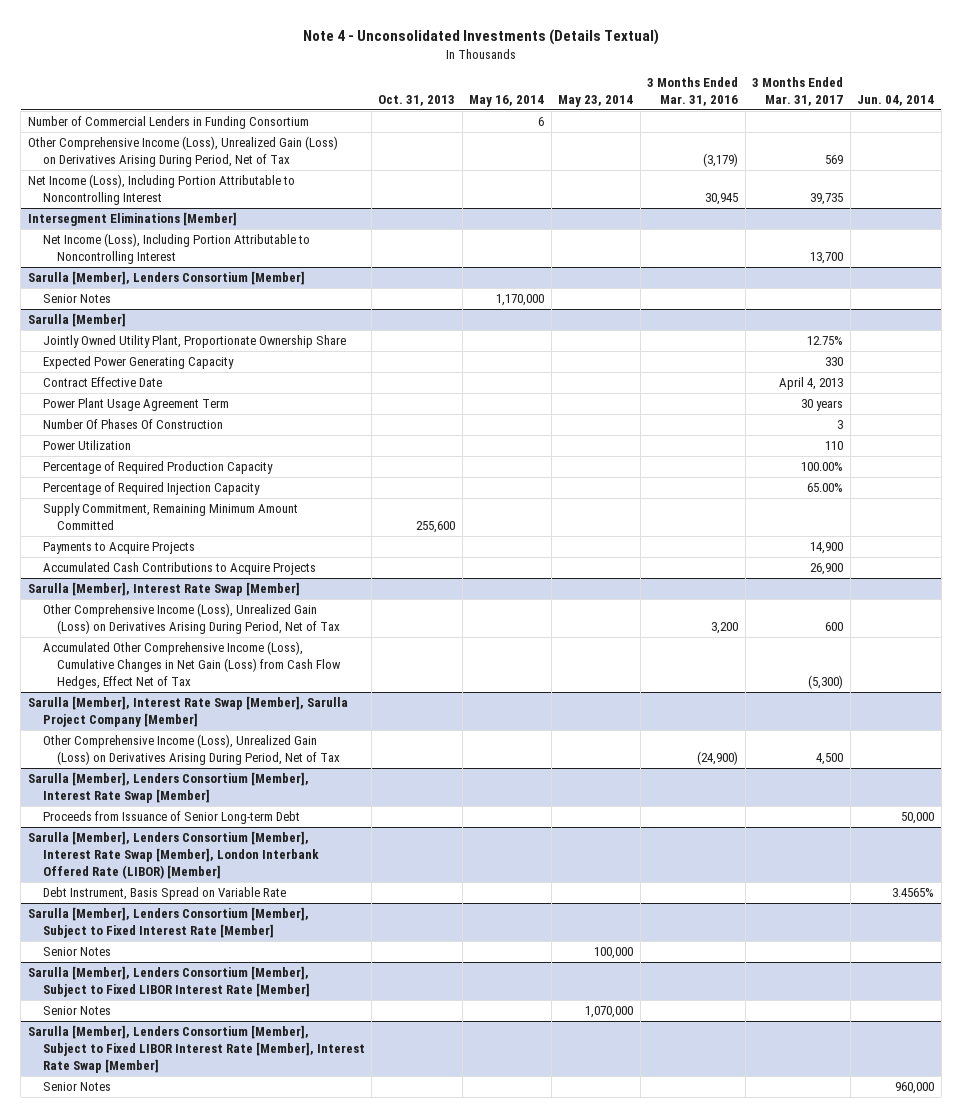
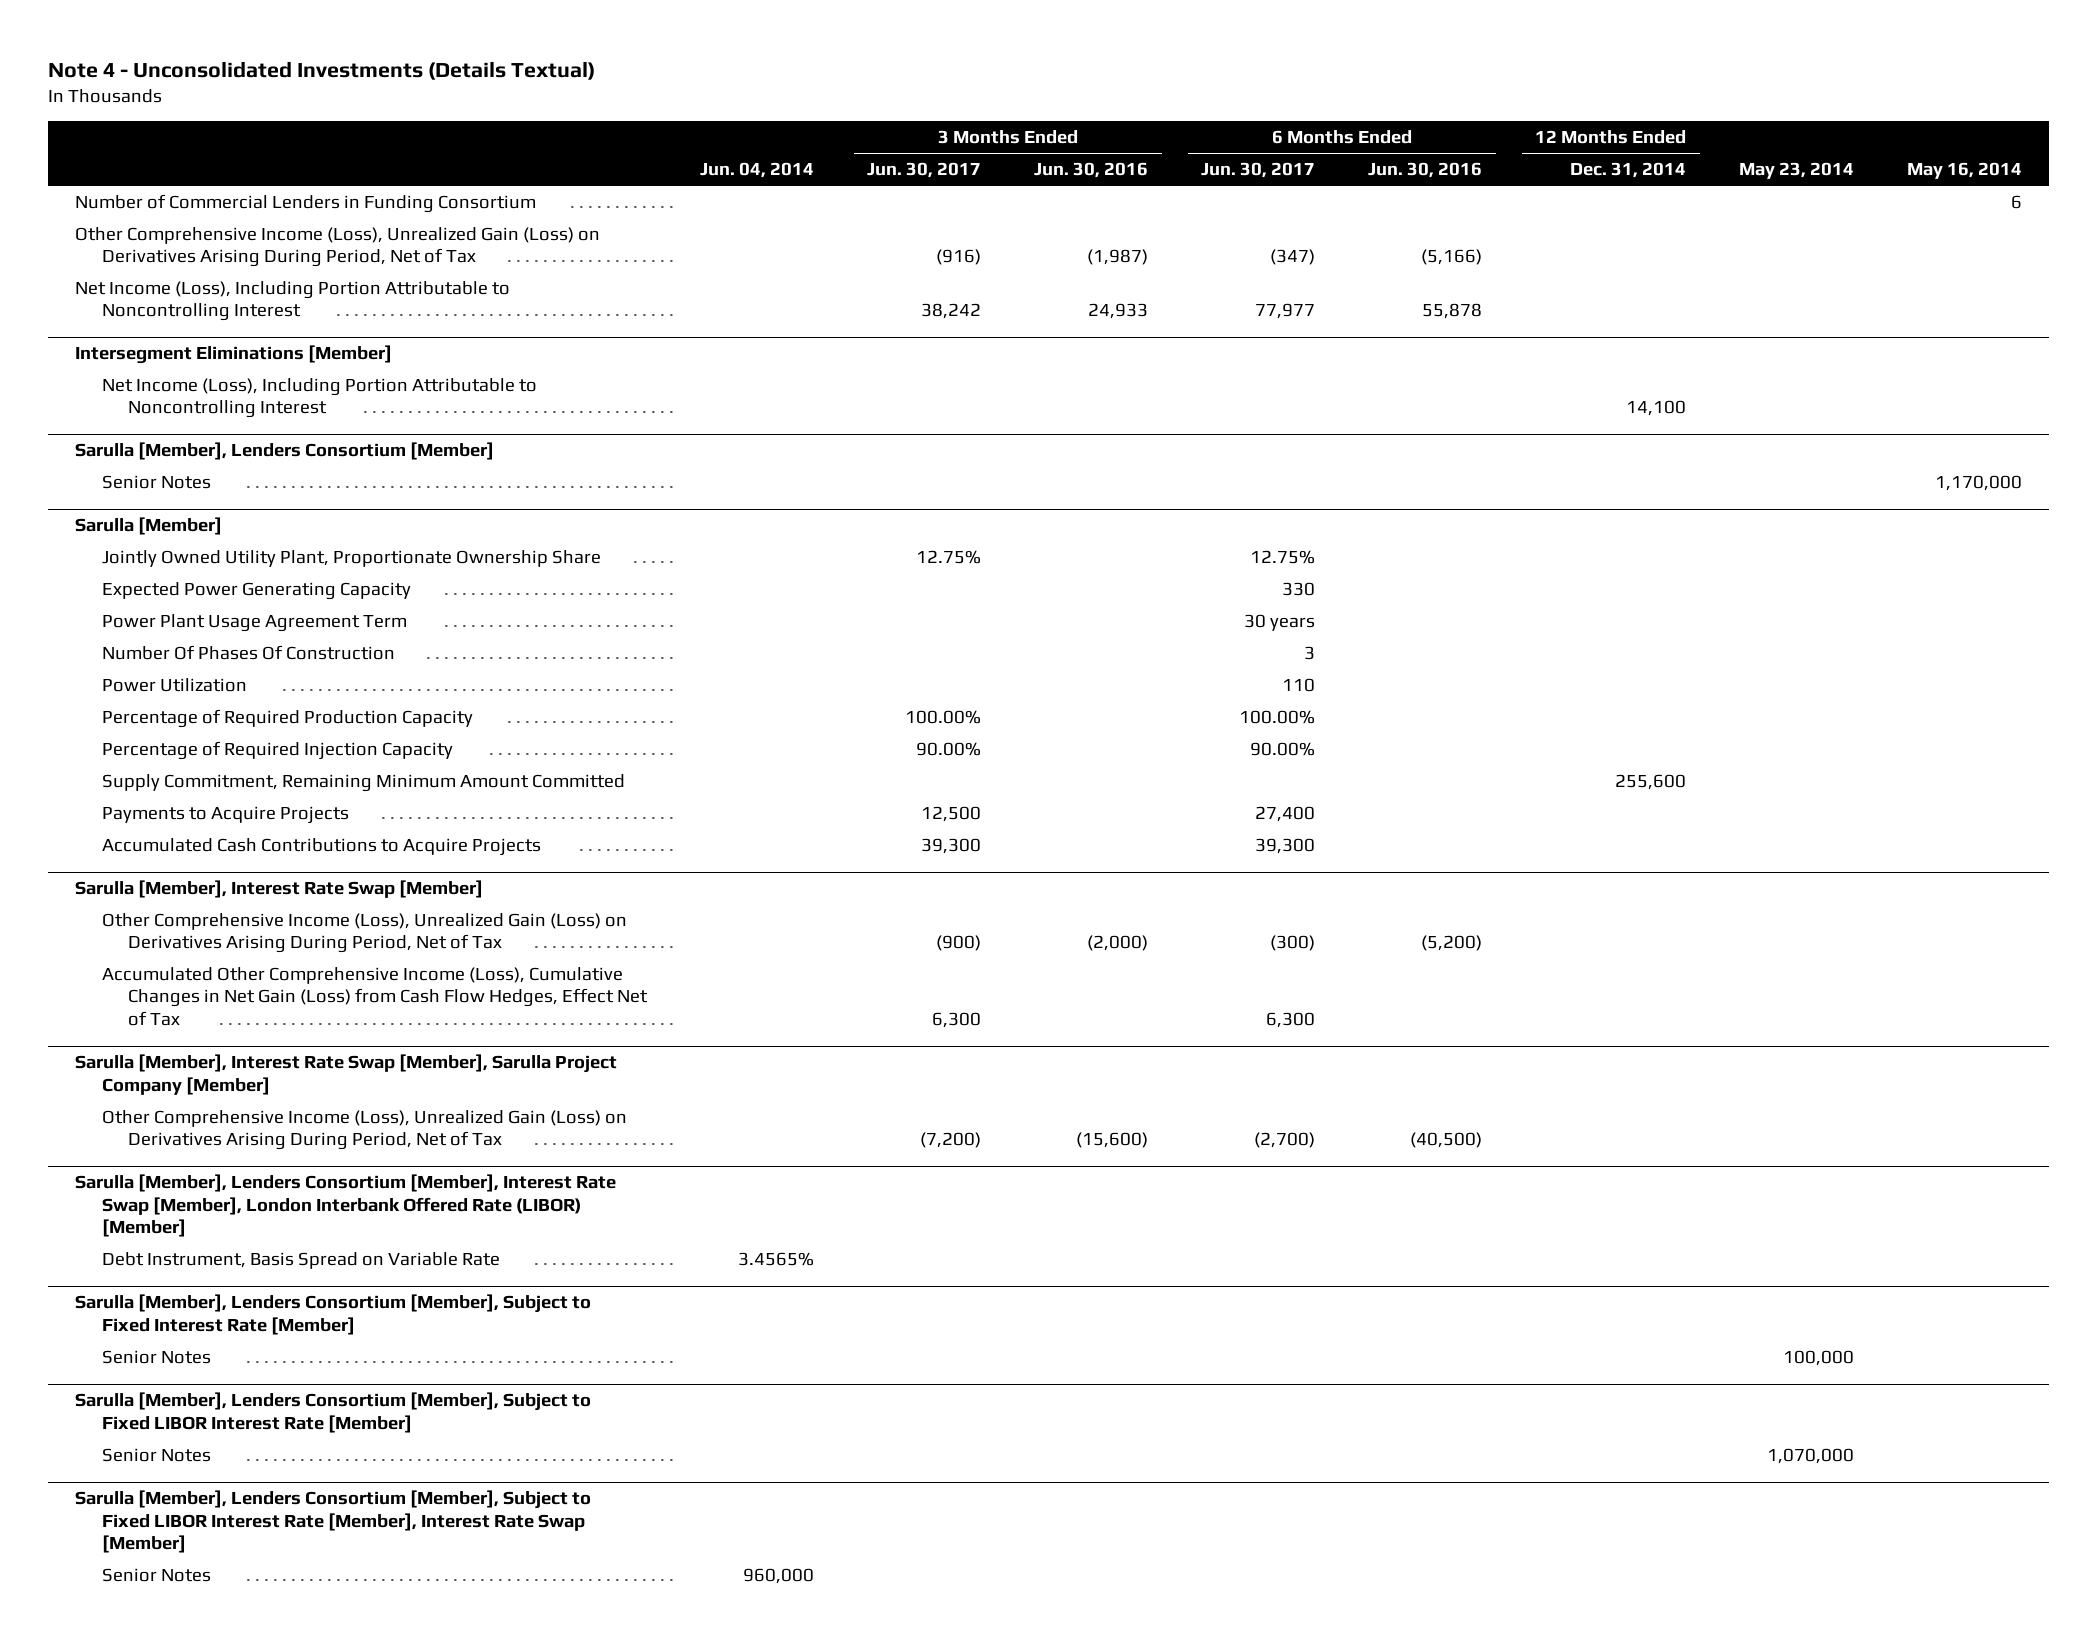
- | Oct. 31, 2013 | May 16, 2014 | May 23, 2014 | 3 Months Ended Mar. 31, 2016 | 3 Months Ended Mar. 31, 2017 | Jun. 04, 2014
+ | Jun. 04, 2014 | 3 Months Ended Jun. 30, 2017 | 3 Months Ended Jun. 30, 2016 | 6 Months Ended Jun. 30, 2017 | 6 Months Ended Jun. 30, 2016 | 12 Months Ended Dec. 31, 2014 | May 23, 2014 | May 16, 2014
@ Sarulla [Member]
- Contract Effective Date | | | | | April 4, 2013 |
- Sarulla [Member], Lenders Consortium [Member], Interest Rate Swap [Member]
- Proceeds from Issuance of Senior Long-term Debt | | | | | | 50,000

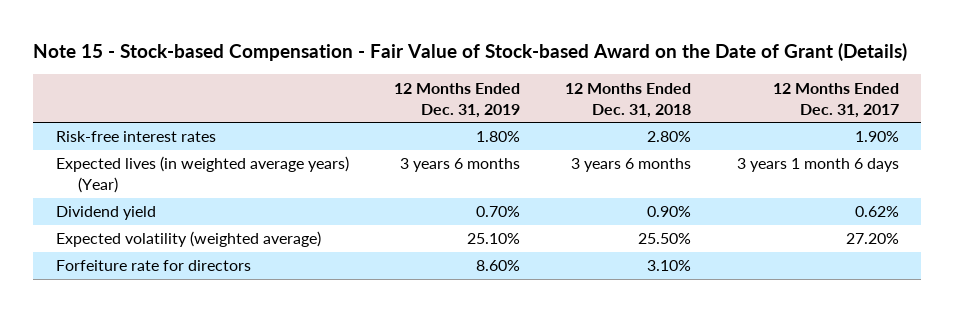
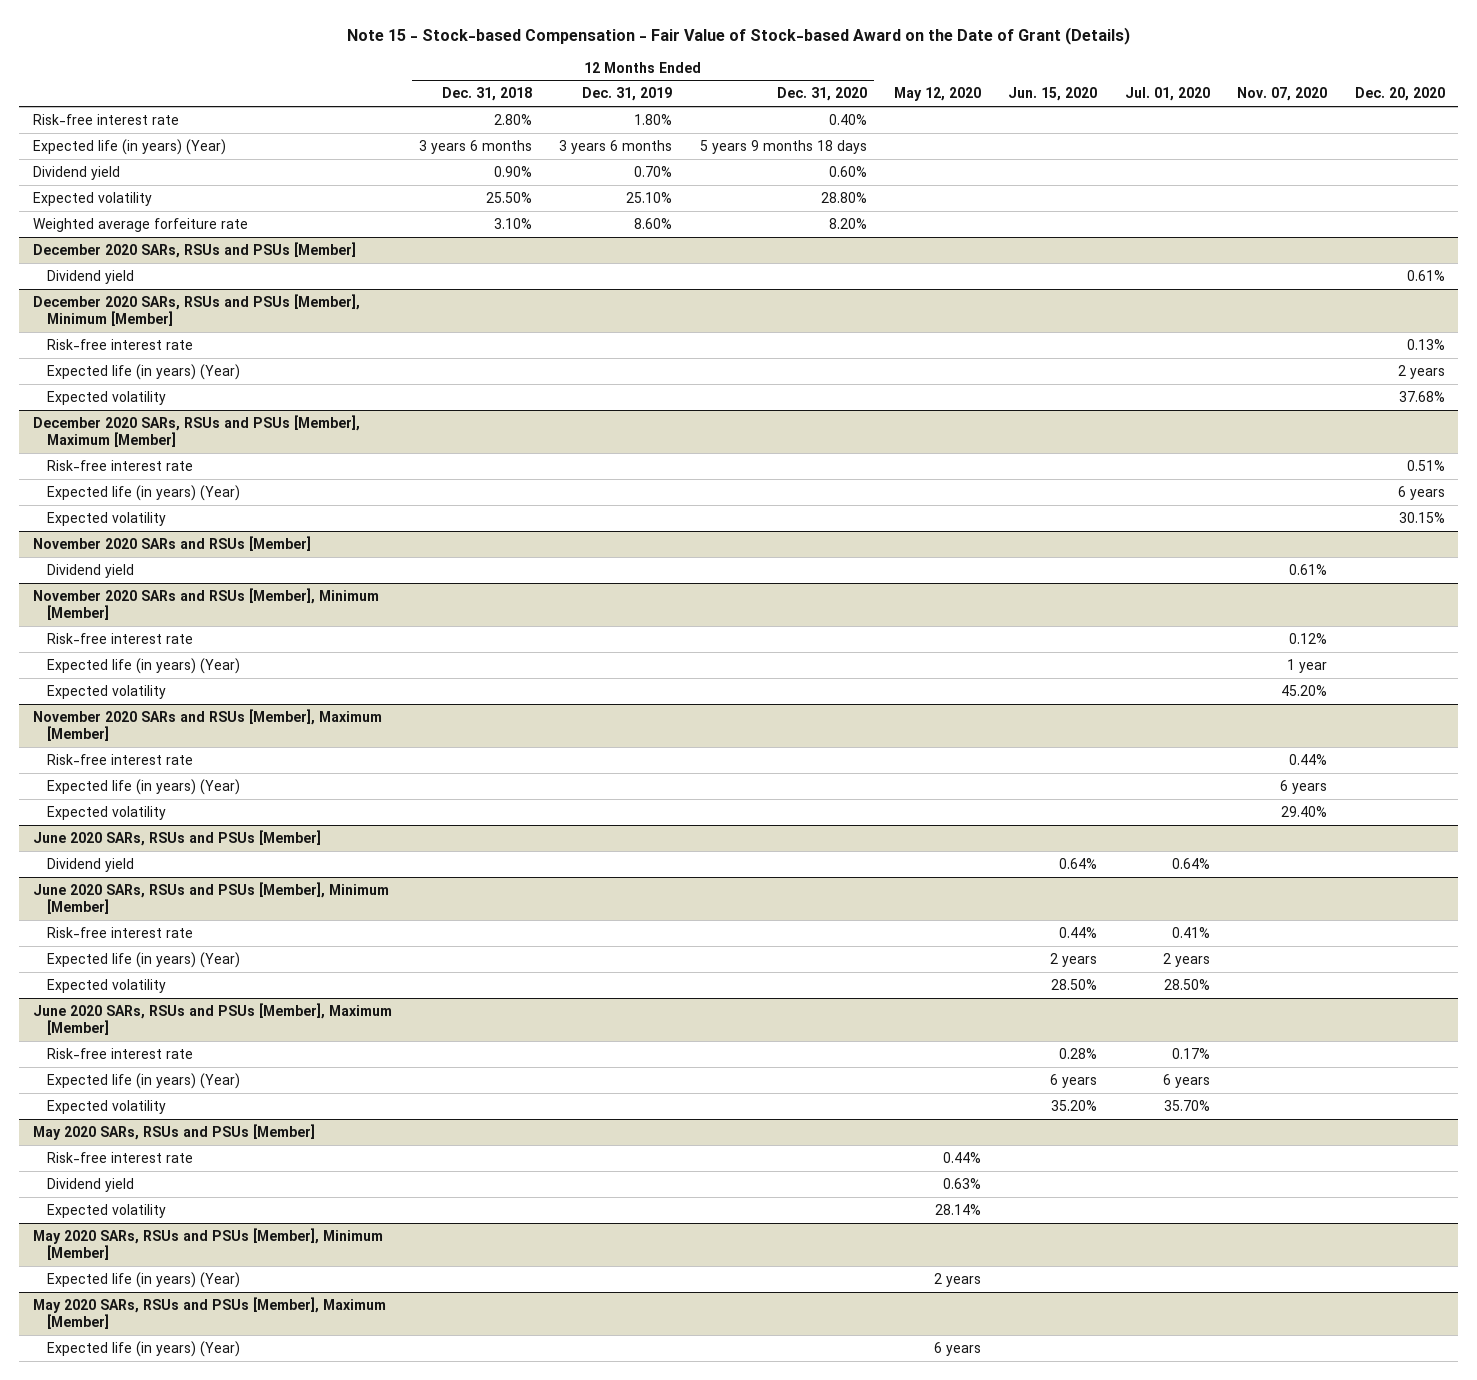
- | 12 Months Ended Dec. 31, 2019 | 12 Months Ended Dec. 31, 2018 | 12 Months Ended Dec. 31, 2017
+ | 12 Months Ended Dec. 31, 2018 | 12 Months Ended Dec. 31, 2019 | 12 Months Ended Dec. 31, 2020 | May 12, 2020 | Jun. 15, 2020 | Jul. 01, 2020 | Nov. 07, 2020 | Dec. 20, 2020
- Risk-free interest rates | 1.80% | 2.80% | 1.90%
- Expected lives (in weighted average years) (Year) | 3 years 6 months | 3 years 6 months | 3 years 1 month 6 days
+ Risk-free interest rate | 2.80% | 1.80% | 0.40% | | | | |
+ Expected life (in years) (Year) | 3 years 6 months | 3 years 6 months | 5 years 9 months 18 days | | | | |
- Expected volatility (weighted average) | 25.10% | 25.50% | 27.20%
- Forfeiture rate for directors | 8.60% | 3.10% |
+ Expected volatility | 25.50% | 25.10% | 28.80% | | | | |
+ Weighted average forfeiture rate | 3.10% | 8.60% | 8.20% | | | | |
+ December 2020 SARs, RSUs and PSUs [Member]
+ Dividend yield | | | | | | | | 0.61%
+ December 2020 SARs, RSUs and PSUs [Member], Minimum [Member]
+ Risk-free interest rate | | | | | | | | 0.13%
+ Expected life (in years) (Year) | | | | | | | | 2 years
+ Expected volatility | | | | | | | | 37.68%
+ December 2020 SARs, RSUs and PSUs [Member], Maximum [Member]
+ Risk-free interest rate | | | | | | | | 0.51%
+ Expected life (in years) (Year) | | | | | | | | 6 years
+ Expected volatility | | | | | | | | 30.15%
+ November 2020 SARs and RSUs [Member]
+ Dividend yield | | | | | | | 0.61% |
+ November 2020 SARs and RSUs [Member], Minimum [Member]
+ Risk-free interest rate | | | | | | | 0.12% |
+ Expected life (in years) (Year) | | | | | | | 1 year |
+ Expected volatility | | | | | | | 45.20% |
+ November 2020 SARs and RSUs [Member], Maximum [Member]
+ Risk-free interest rate | | | | | | | 0.44% |
+ Expected life (in years) (Year) | | | | | | | 6 years |
+ Expected volatility | | | | | | | 29.40% |
+ June 2020 SARs, RSUs and PSUs [Member]
+ Dividend yield | | | | | 0.64% | 0.64% | |
+ June 2020 SARs, RSUs and PSUs [Member], Minimum [Member]
+ Risk-free interest rate | | | | | 0.44% | 0.41% | |
+ Expected life (in years) (Year) | | | | | 2 years | 2 years | |
+ Expected volatility | | | | | 28.50% | 28.50% | |
+ June 2020 SARs, RSUs and PSUs [Member], Maximum [Member]
+ Risk-free interest rate | | | | | 0.28% | 0.17% | |
+ Expected life (in years) (Year) | | | | | 6 years | 6 years | |
+ Expected volatility | | | | | 35.20% | 35.70% | |
+ May 2020 SARs, RSUs and PSUs [Member]
+ Risk-free interest rate | | | | 0.44% | | | |
+ Dividend yield | | | | 0.63% | | | |
+ Expected volatility | | | | 28.14% | | | |
+ May 2020 SARs, RSUs and PSUs [Member], Minimum [Member]
+ Expected life (in years) (Year) | | | | 2 years | | | |
+ May 2020 SARs, RSUs and PSUs [Member], Maximum [Member]
+ Expected life (in years) (Year) | | | | 6 years | | | |

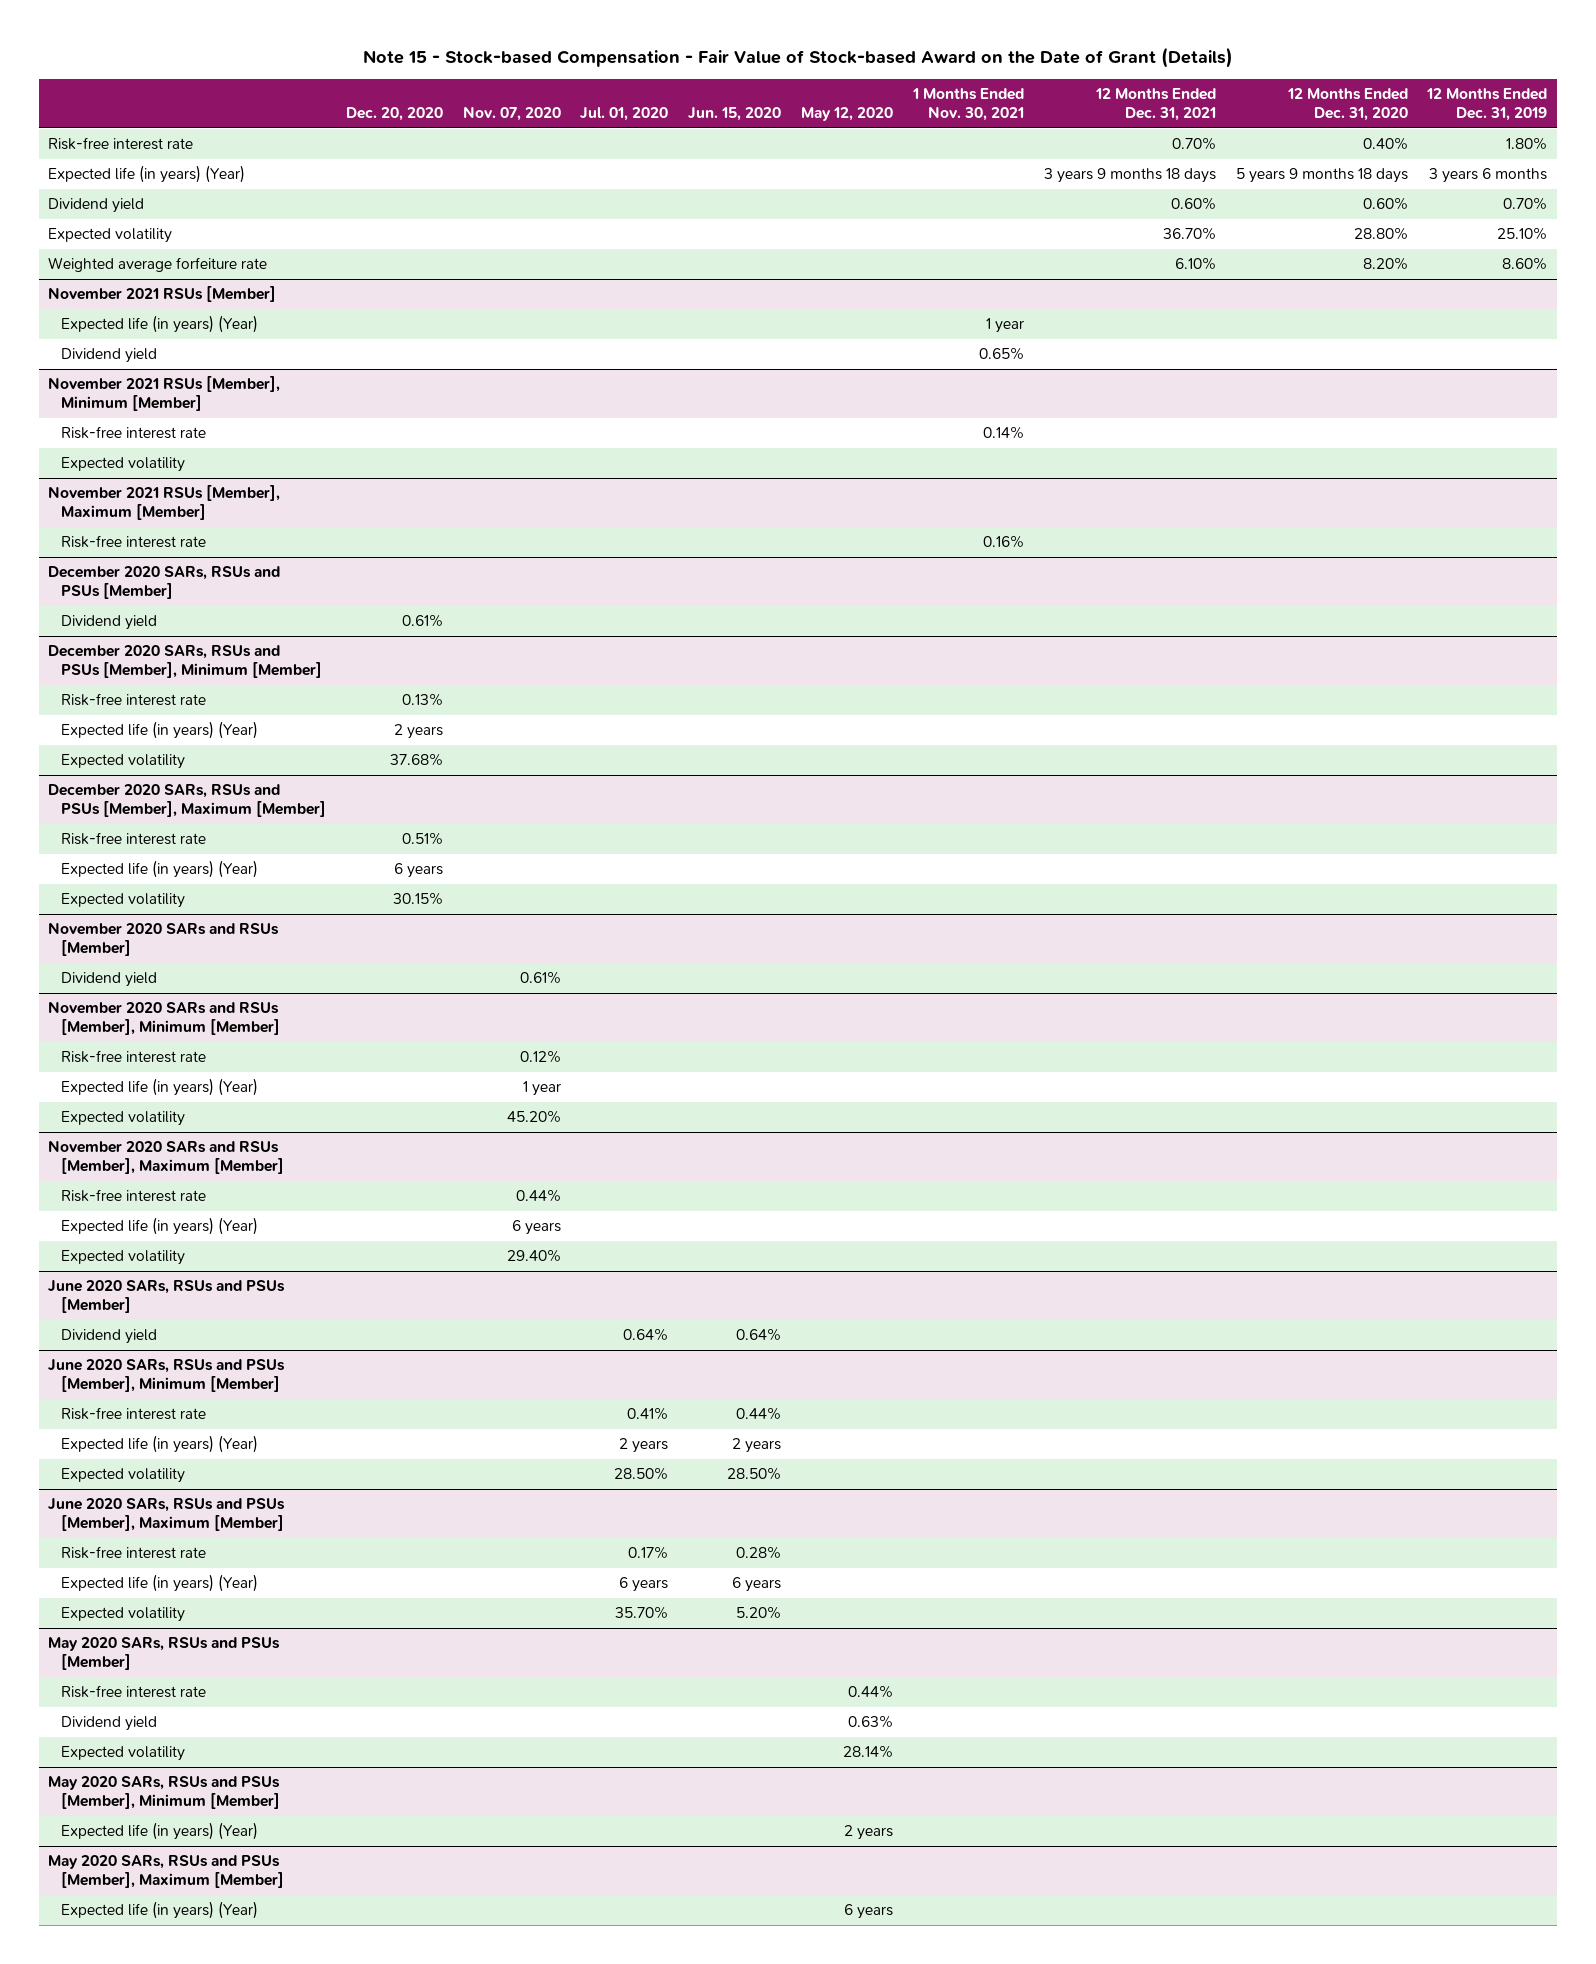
- | 12 Months Ended Dec. 31, 2018 | 12 Months Ended Dec. 31, 2019 | 12 Months Ended Dec. 31, 2020 | May 12, 2020 | Jun. 15, 2020 | Jul. 01, 2020 | Nov. 07, 2020 | Dec. 20, 2020
+ | Dec. 20, 2020 | Nov. 07, 2020 | Jul. 01, 2020 | Jun. 15, 2020 | May 12, 2020 | 1 Months Ended Nov. 30, 2021 | 12 Months Ended Dec. 31, 2021 | 12 Months Ended Dec. 31, 2020 | 12 Months Ended Dec. 31, 2019
+ November 2021 RSUs [Member]
+ Expected life (in years) (Year) | | | | | | 1 year | | |
+ Dividend yield | | | | | | 0.65% | | |
+ November 2021 RSUs [Member], Minimum [Member]
+ Risk-free interest rate | | | | | | 0.14% | | |
+ Expected volatility
+ November 2021 RSUs [Member], Maximum [Member]
+ Risk-free interest rate | | | | | | 0.16% | | |
@ June 2020 SARs, RSUs and PSUs [Member], Maximum [Member]
- Expected volatility | | | | | 35.20% | 35.70% | |
+ Expected volatility | | | 35.70% | 5.20% | | | | |

